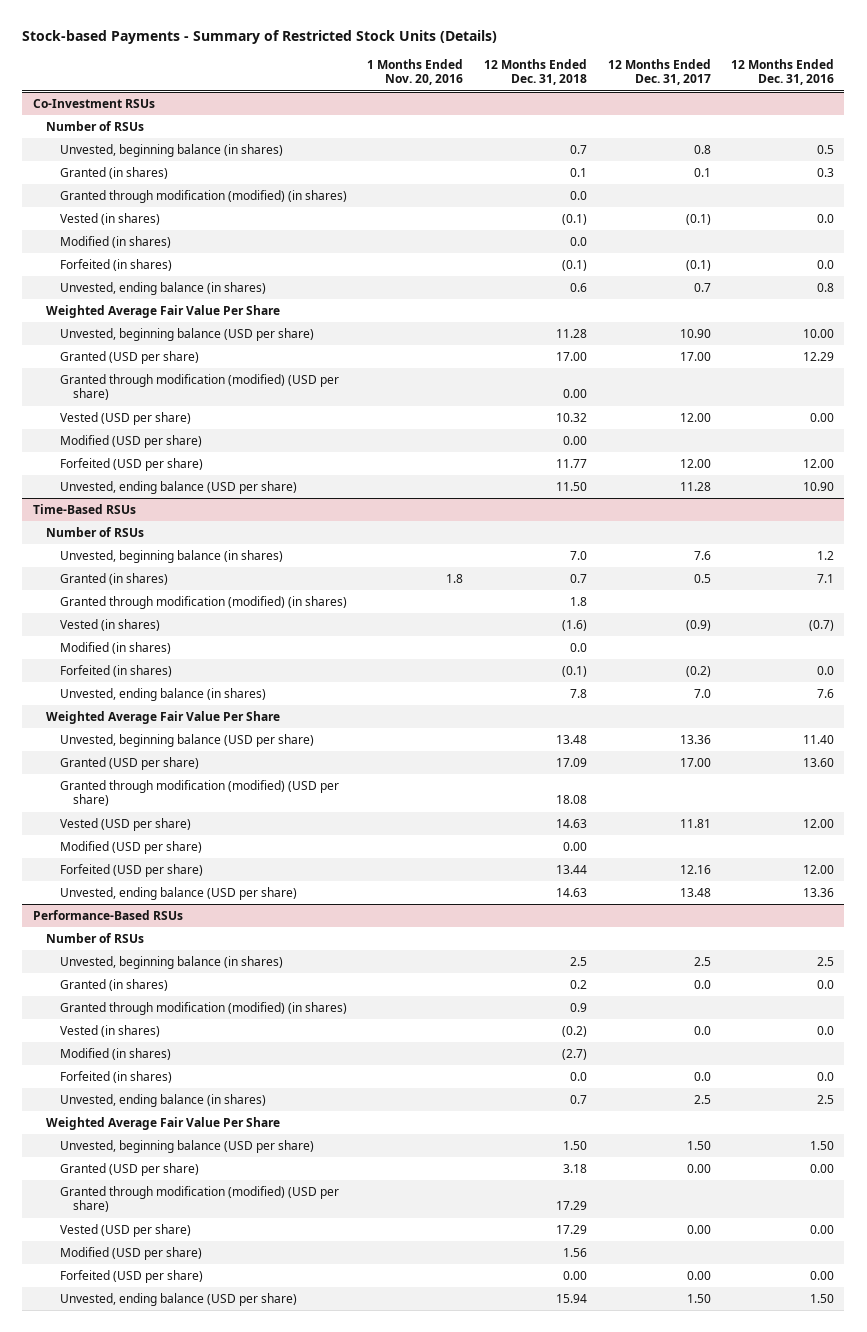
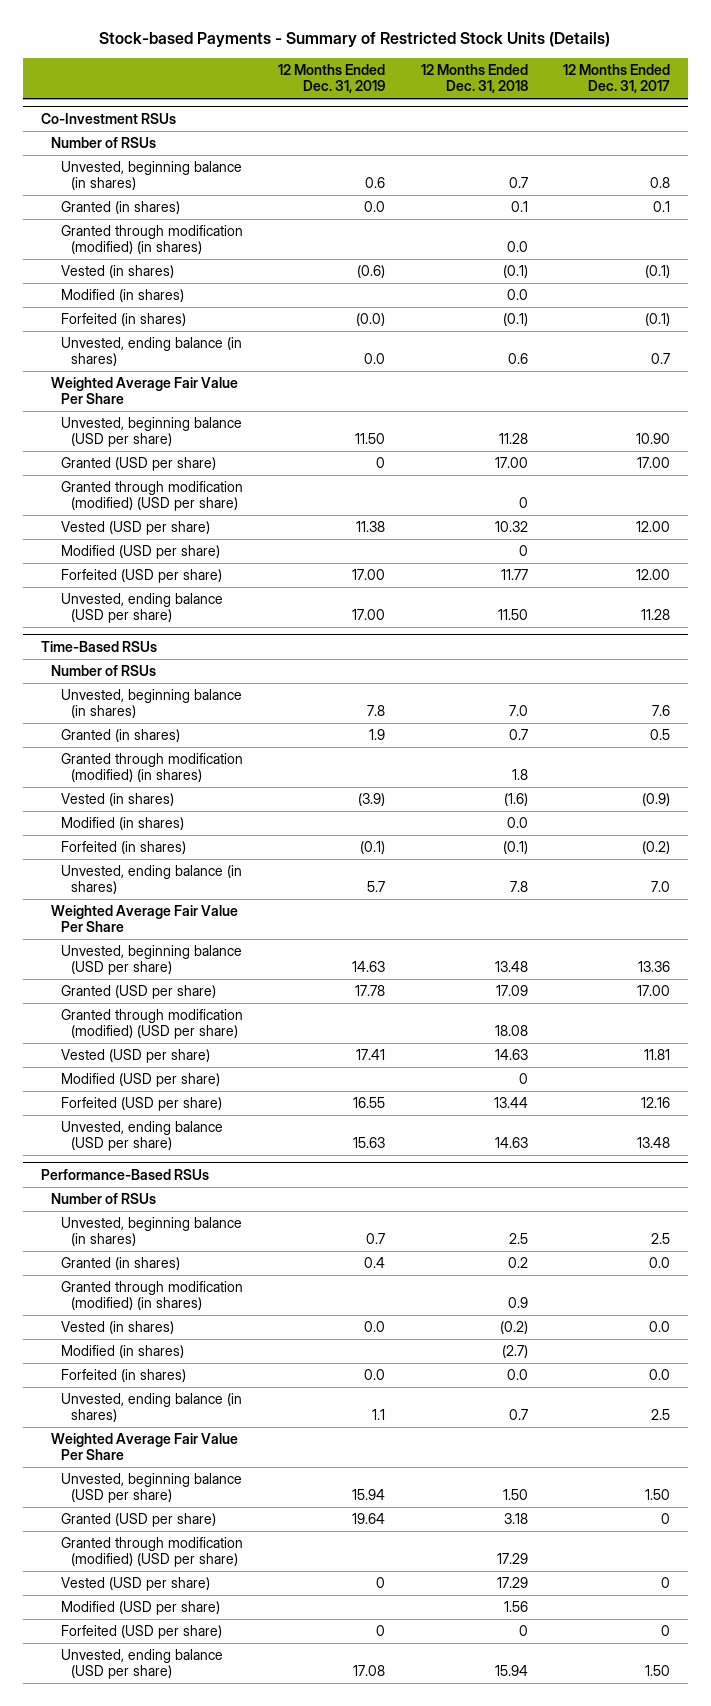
- | 1 Months Ended Nov. 20, 2016 | 12 Months Ended Dec. 31, 2018 | 12 Months Ended Dec. 31, 2017 | 12 Months Ended Dec. 31, 2016
+ | 12 Months Ended Dec. 31, 2019 | 12 Months Ended Dec. 31, 2018 | 12 Months Ended Dec. 31, 2017
@ Co-Investment RSUs
- Granted through modification (modified) (USD per share) | | 0.00 | |
+ Granted through modification (modified) (USD per share) | | 0 |
- Modified (USD per share) | | 0.00 | |
+ Modified (USD per share) | | 0 |
@ Time-Based RSUs
- Modified (USD per share) | | 0.00 | |
+ Modified (USD per share) | | 0 |
@ Performance-Based RSUs
- Granted (USD per share) | | 3.18 | 0.00 | 0.00
+ Granted (USD per share) | 19.64 | 3.18 | 0
- Vested (USD per share) | | 17.29 | 0.00 | 0.00
+ Vested (USD per share) | 0 | 17.29 | 0
- Forfeited (USD per share) | | 0.00 | 0.00 | 0.00
+ Forfeited (USD per share) | 0 | 0 | 0

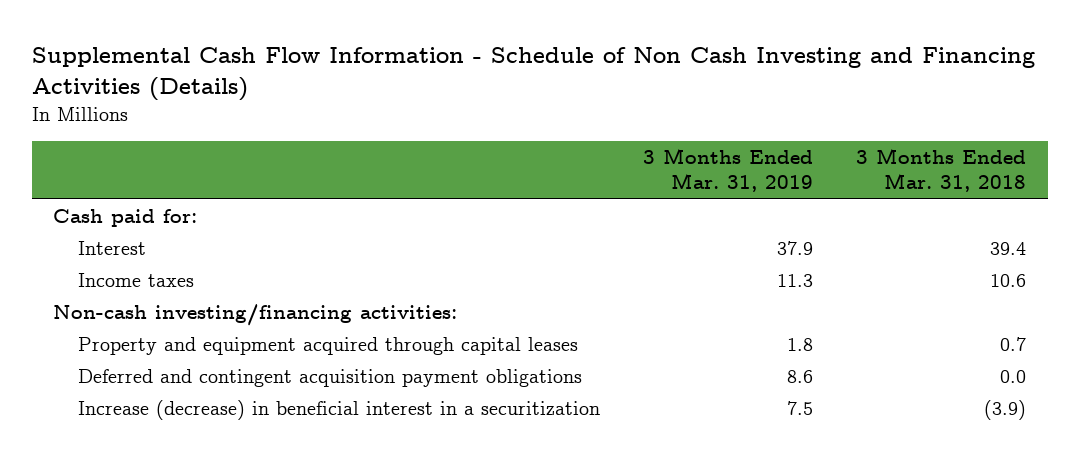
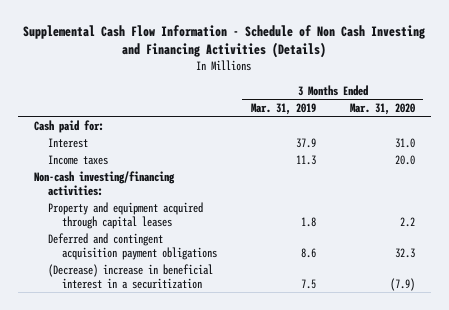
- | 3 Months Ended Mar. 31, 2019 | 3 Months Ended Mar. 31, 2018
+ | 3 Months Ended Mar. 31, 2019 | 3 Months Ended Mar. 31, 2020
- Increase (decrease) in beneficial interest in a securitization | 7.5 | (3.9)
+ (Decrease) increase in beneficial interest in a securitization | 7.5 | (7.9)

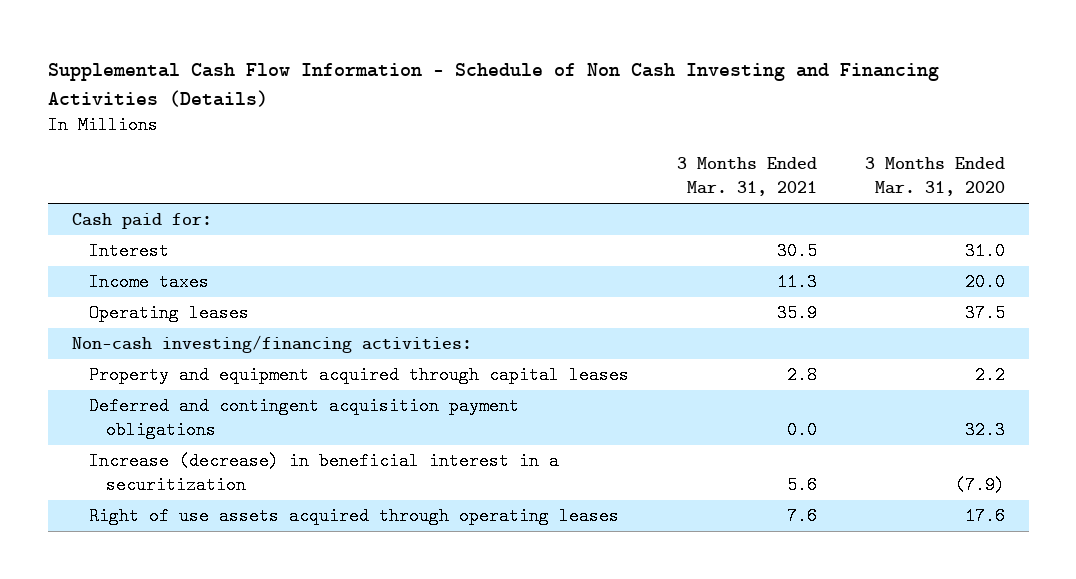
- | 3 Months Ended Mar. 31, 2019 | 3 Months Ended Mar. 31, 2020
+ | 3 Months Ended Mar. 31, 2021 | 3 Months Ended Mar. 31, 2020
+ Operating leases | 35.9 | 37.5
- (Decrease) increase in beneficial interest in a securitization | 7.5 | (7.9)
+ Increase (decrease) in beneficial interest in a securitization | 5.6 | (7.9)
+ Right of use assets acquired through operating leases | 7.6 | 17.6

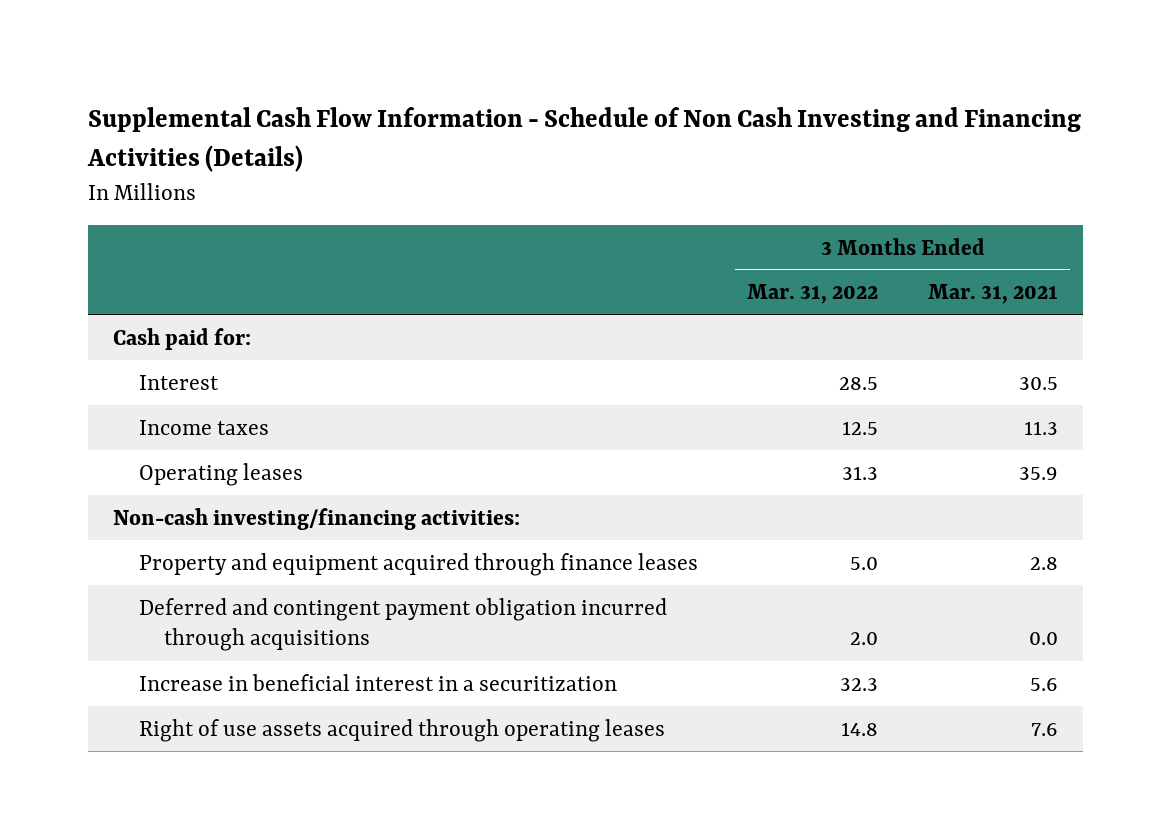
- | 3 Months Ended Mar. 31, 2021 | 3 Months Ended Mar. 31, 2020
+ | 3 Months Ended Mar. 31, 2022 | 3 Months Ended Mar. 31, 2021
- Property and equipment acquired through capital leases | 2.8 | 2.2
- Deferred and contingent acquisition payment obligations | 0.0 | 32.3
- Increase (decrease) in beneficial interest in a securitization | 5.6 | (7.9)
+ Property and equipment acquired through finance leases | 5.0 | 2.8
+ Deferred and contingent payment obligation incurred through acquisitions | 2.0 | 0.0
+ Increase in beneficial interest in a securitization | 32.3 | 5.6

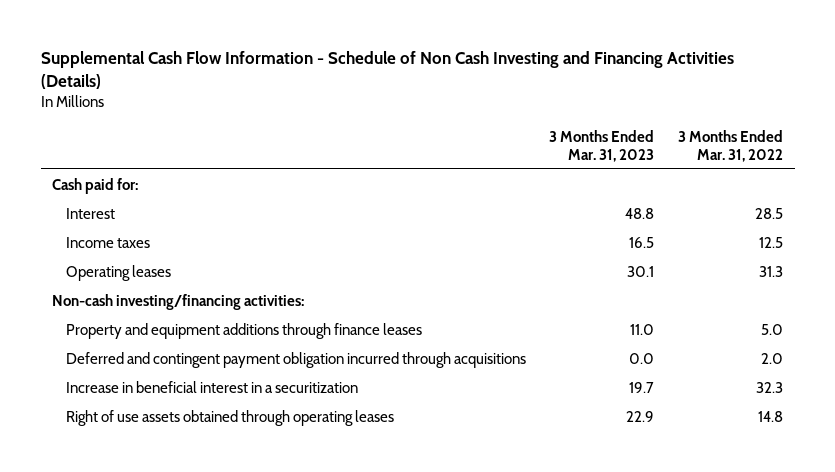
- | 3 Months Ended Mar. 31, 2022 | 3 Months Ended Mar. 31, 2021
+ | 3 Months Ended Mar. 31, 2023 | 3 Months Ended Mar. 31, 2022
- Property and equipment acquired through finance leases | 5.0 | 2.8
+ Property and equipment additions through finance leases | 11.0 | 5.0
- Right of use assets acquired through operating leases | 14.8 | 7.6
+ Right of use assets obtained through operating leases | 22.9 | 14.8

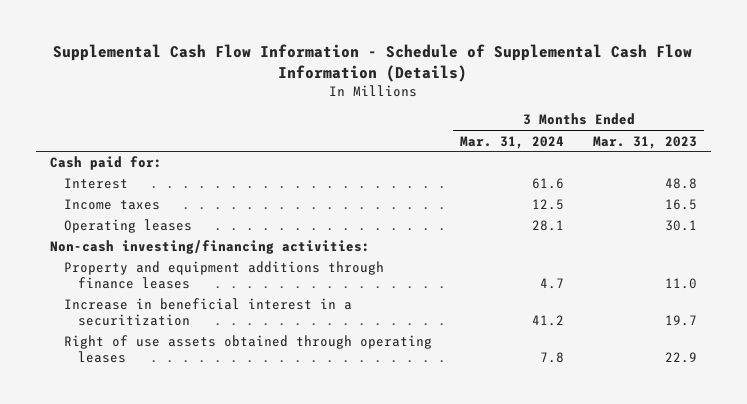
- Supplemental Cash Flow Information - Schedule of Non Cash Investing and Financing Activities (Details)
+ Supplemental Cash Flow Information - Schedule of Supplemental Cash Flow Information (Details)
- | 3 Months Ended Mar. 31, 2023 | 3 Months Ended Mar. 31, 2022
+ | 3 Months Ended Mar. 31, 2024 | 3 Months Ended Mar. 31, 2023
- Deferred and contingent payment obligation incurred through acquisitions | 0.0 | 2.0

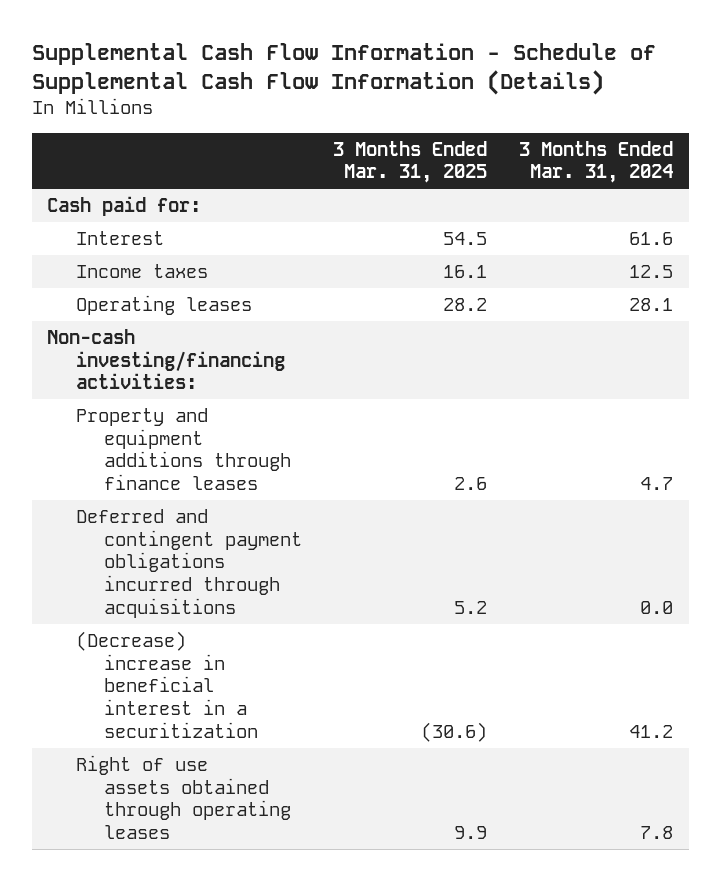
- | 3 Months Ended Mar. 31, 2024 | 3 Months Ended Mar. 31, 2023
+ | 3 Months Ended Mar. 31, 2025 | 3 Months Ended Mar. 31, 2024
- Increase in beneficial interest in a securitization | 41.2 | 19.7
+ Deferred and contingent payment obligations incurred through acquisitions | 5.2 | 0.0
+ (Decrease) increase in beneficial interest in a securitization | (30.6) | 41.2

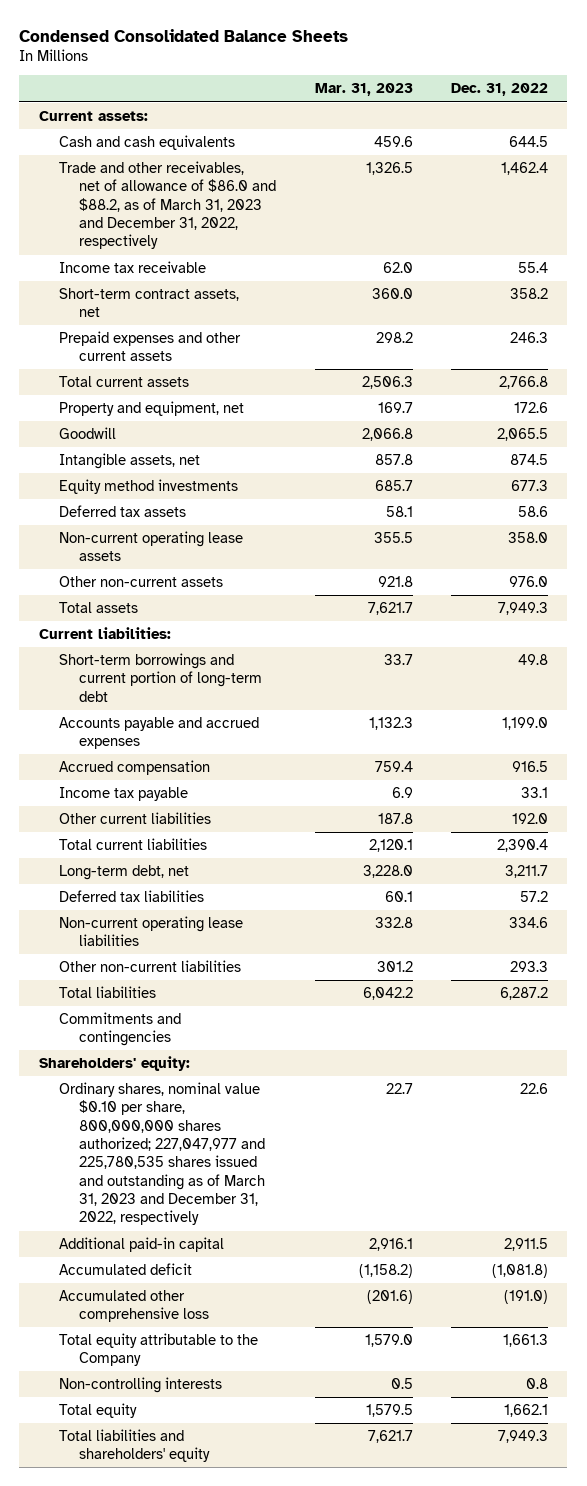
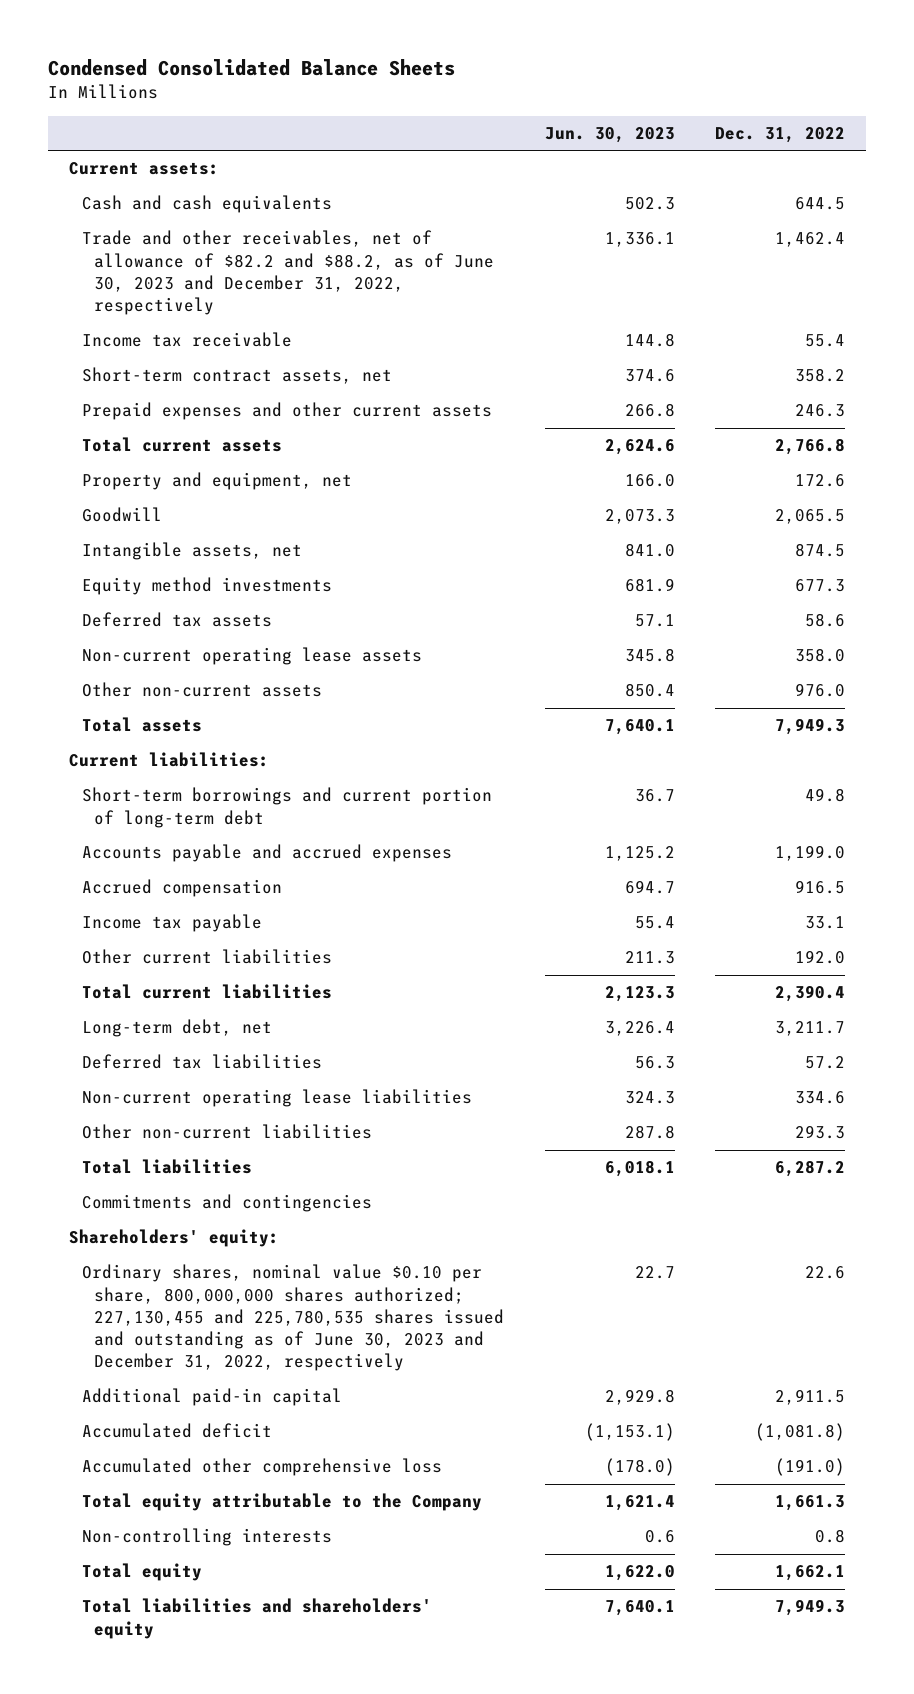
- | Mar. 31, 2023 | Dec. 31, 2022
+ | Jun. 30, 2023 | Dec. 31, 2022
- Trade and other receivables, net of allowance of $86.0 and $88.2, as of March 31, 2023 and December 31, 2022, respectively | 1,326.5 | 1,462.4
+ Trade and other receivables, net of allowance of $82.2 and $88.2, as of June 30, 2023 and December 31, 2022, respectively | 1,336.1 | 1,462.4
- Ordinary shares, nominal value $0.10 per share, 800,000,000 shares authorized; 227,047,977 and 225,780,535 shares issued and outstanding as of March 31, 2023 and December 31, 2022, respectively | 22.7 | 22.6
+ Ordinary shares, nominal value $0.10 per share, 800,000,000 shares authorized; 227,130,455 and 225,780,535 shares issued and outstanding as of June 30, 2023 and December 31, 2022, respectively | 22.7 | 22.6

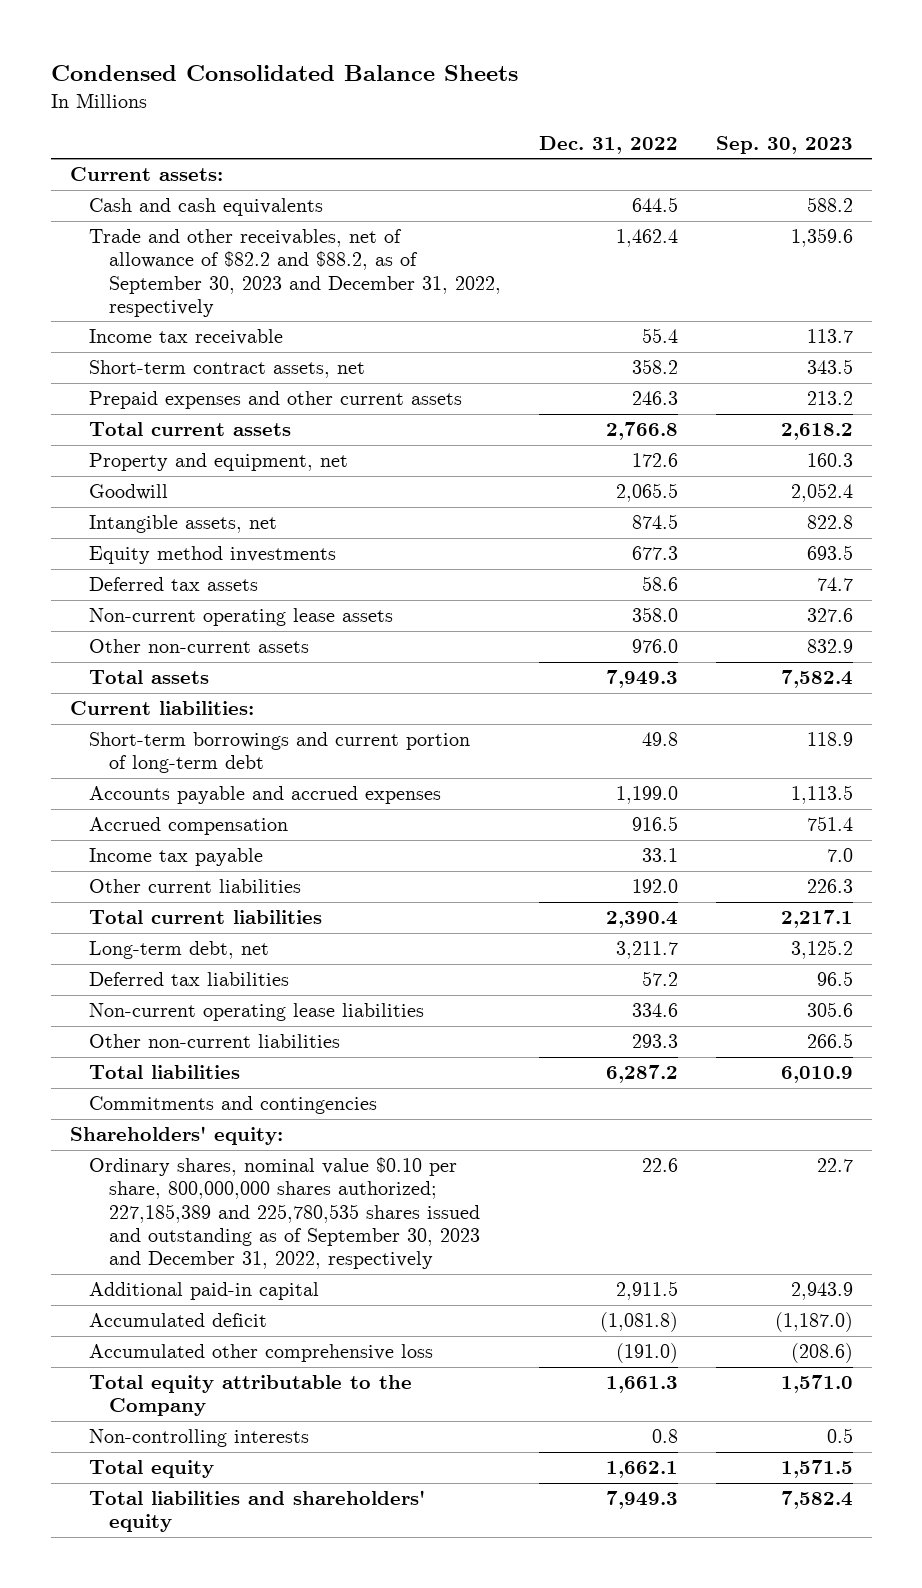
- | Jun. 30, 2023 | Dec. 31, 2022
+ | Dec. 31, 2022 | Sep. 30, 2023
- Trade and other receivables, net of allowance of $82.2 and $88.2, as of June 30, 2023 and December 31, 2022, respectively | 1,336.1 | 1,462.4
+ Trade and other receivables, net of allowance of $82.2 and $88.2, as of September 30, 2023 and December 31, 2022, respectively | 1,462.4 | 1,359.6
- Ordinary shares, nominal value $0.10 per share, 800,000,000 shares authorized; 227,130,455 and 225,780,535 shares issued and outstanding as of June 30, 2023 and December 31, 2022, respectively | 22.7 | 22.6
+ Ordinary shares, nominal value $0.10 per share, 800,000,000 shares authorized; 227,185,389 and 225,780,535 shares issued and outstanding as of September 30, 2023 and December 31, 2022, respectively | 22.6 | 22.7

